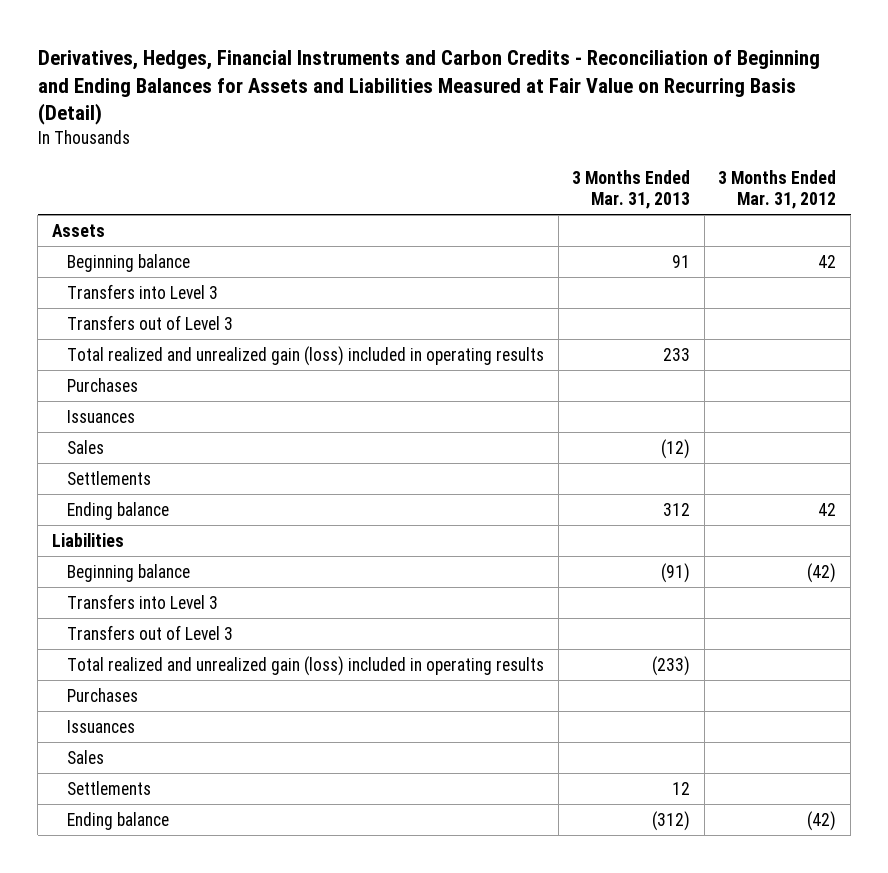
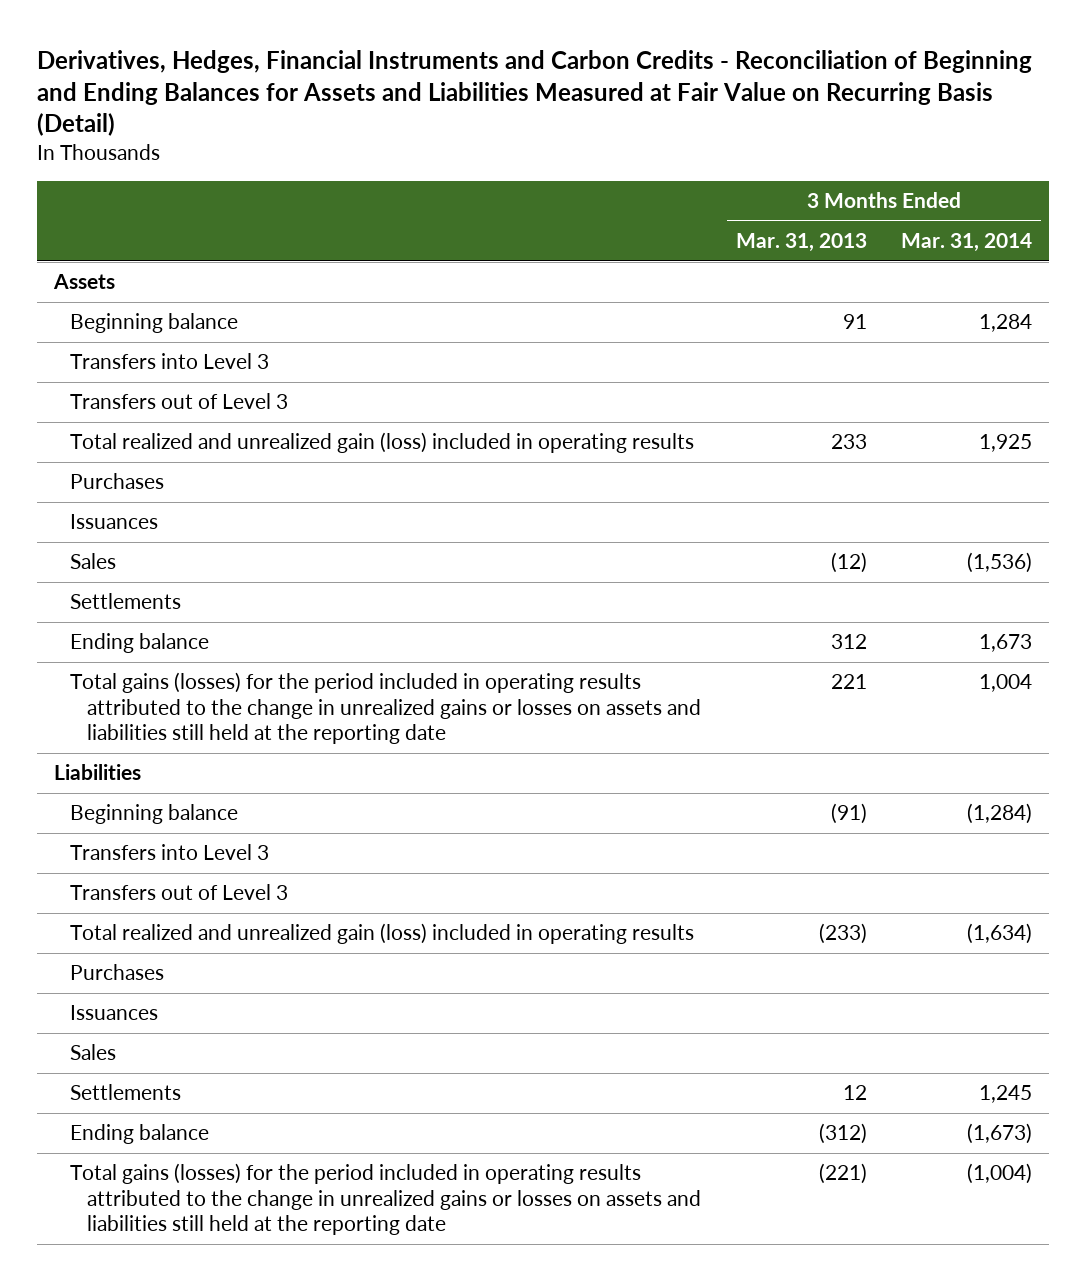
- | 3 Months Ended Mar. 31, 2013 | 3 Months Ended Mar. 31, 2012
+ | 3 Months Ended Mar. 31, 2013 | 3 Months Ended Mar. 31, 2014
+ Total gains (losses) for the period included in operating results attributed to the change in unrealized gains or losses on assets and liabilities still held at the reporting date | 221 | 1,004
+ Total gains (losses) for the period included in operating results attributed to the change in unrealized gains or losses on assets and liabilities still held at the reporting date | (221) | (1,004)

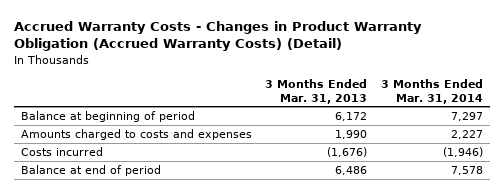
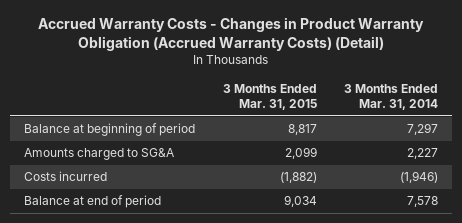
- | 3 Months Ended Mar. 31, 2013 | 3 Months Ended Mar. 31, 2014
+ | 3 Months Ended Mar. 31, 2015 | 3 Months Ended Mar. 31, 2014
- Amounts charged to costs and expenses | 1,990 | 2,227
+ Amounts charged to SG&A | 2,099 | 2,227

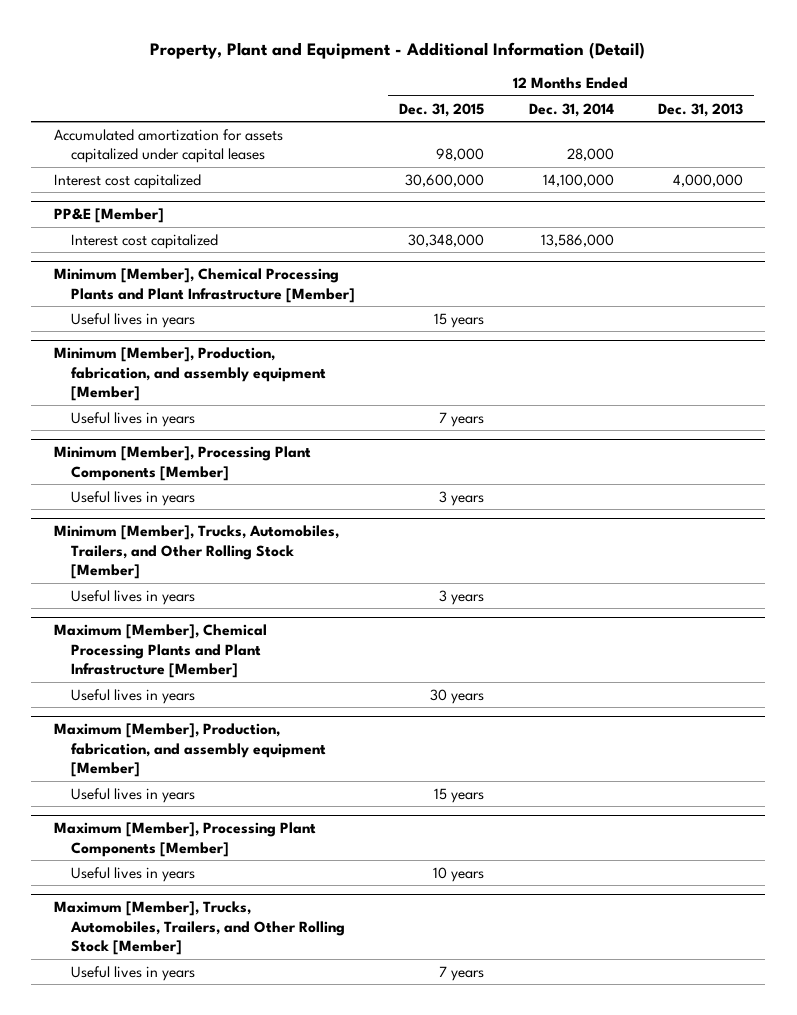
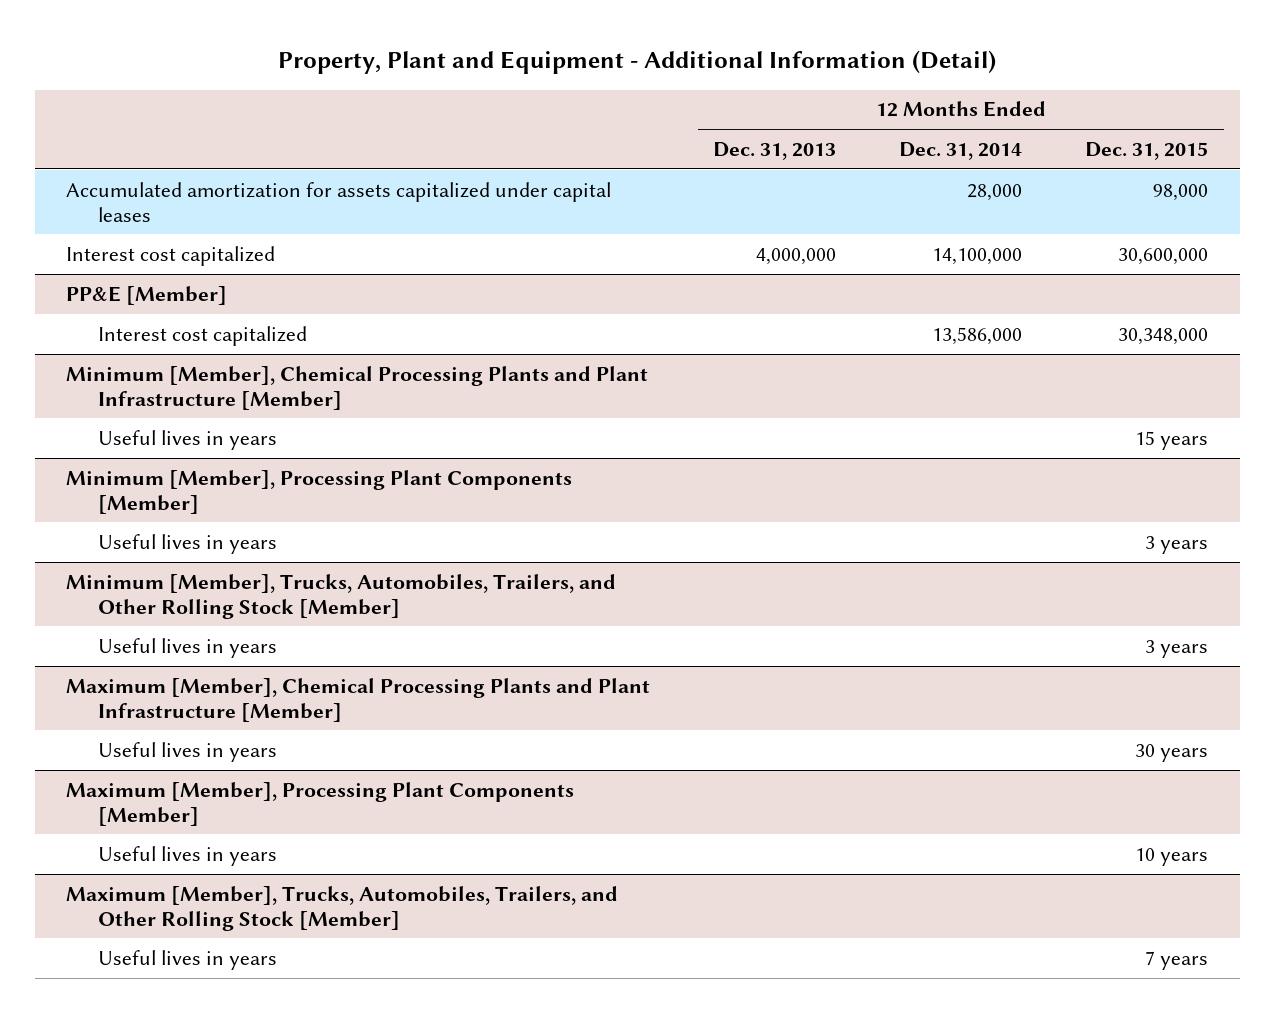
- | 12 Months Ended Dec. 31, 2015 | 12 Months Ended Dec. 31, 2014 | 12 Months Ended Dec. 31, 2013
+ | 12 Months Ended Dec. 31, 2013 | 12 Months Ended Dec. 31, 2014 | 12 Months Ended Dec. 31, 2015
- Minimum [Member], Production, fabrication, and assembly equipment [Member]
- Useful lives in years | 7 years | |
- Maximum [Member], Production, fabrication, and assembly equipment [Member]
- Useful lives in years | 15 years | |

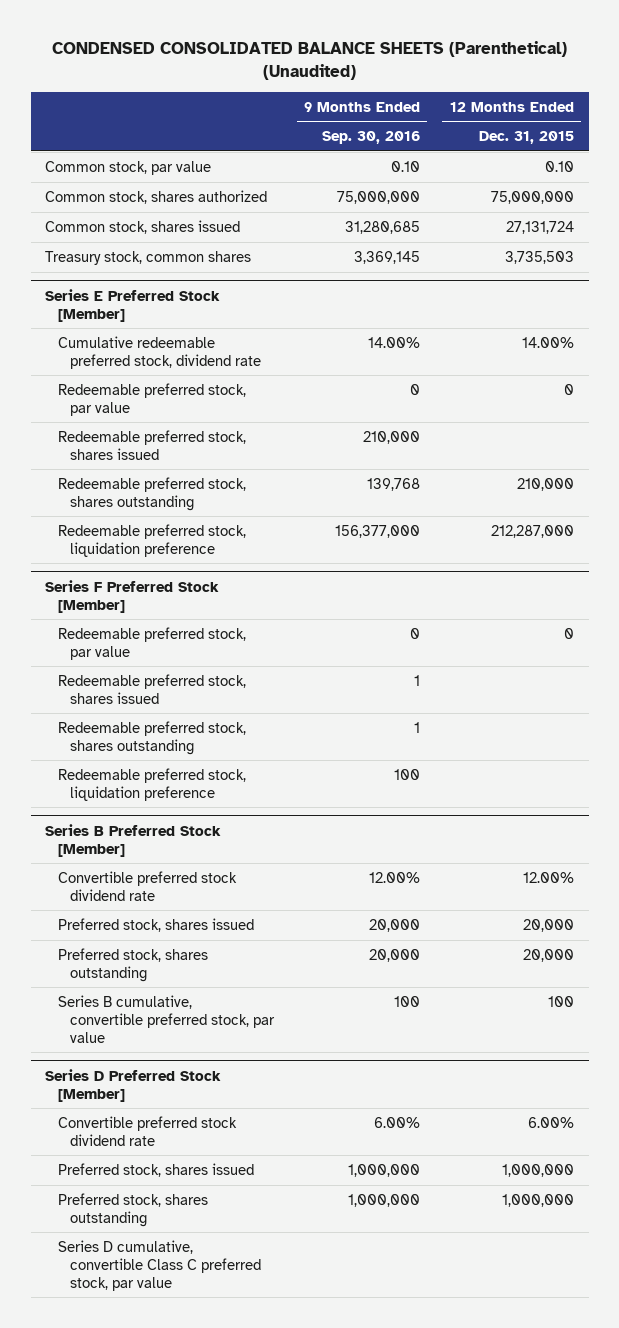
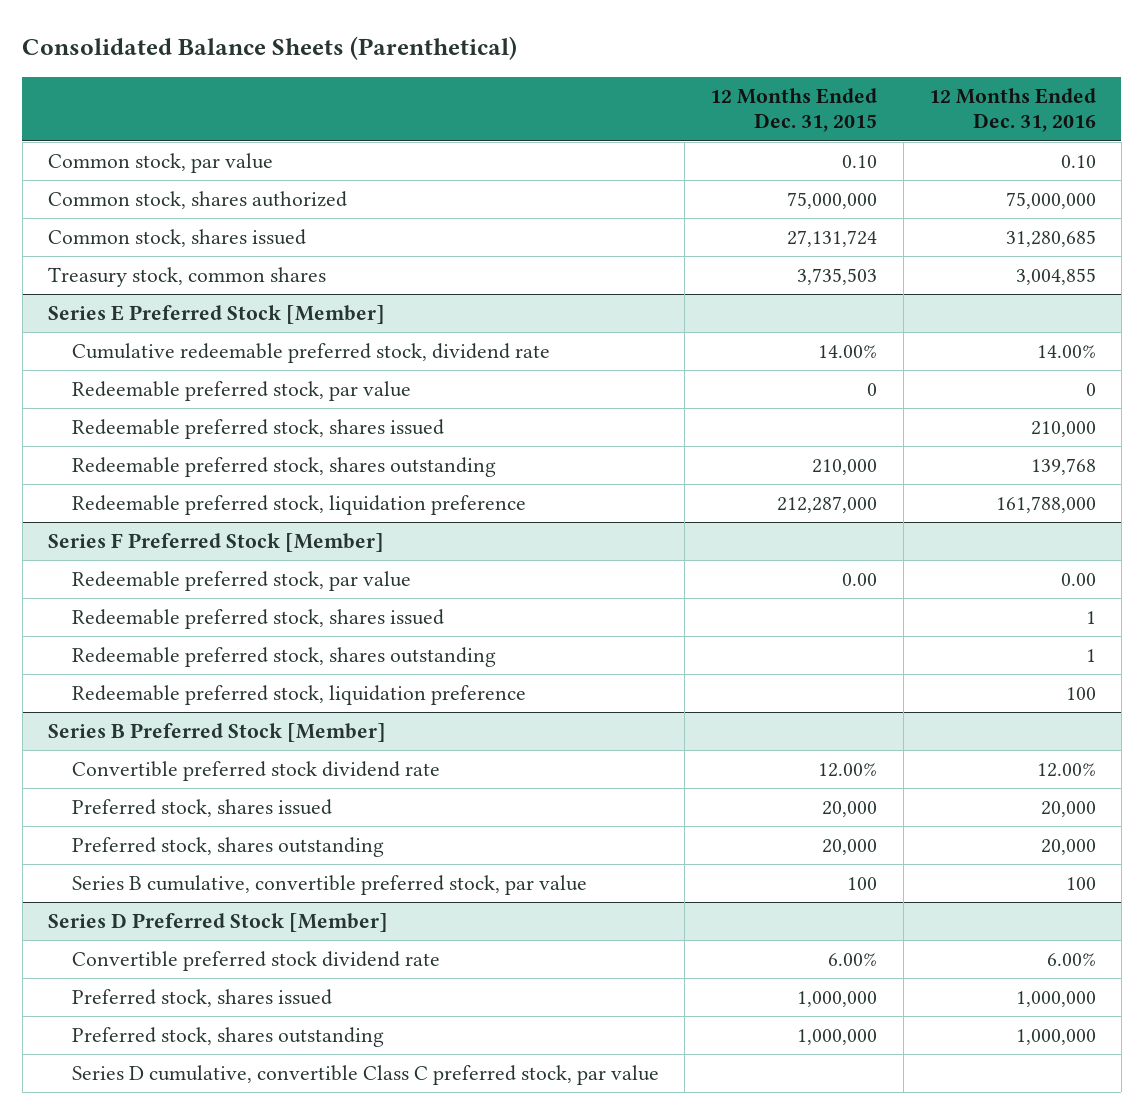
- CONDENSED CONSOLIDATED BALANCE SHEETS (Parenthetical) (Unaudited)
+ Consolidated Balance Sheets (Parenthetical)
- | 9 Months Ended Sep. 30, 2016 | 12 Months Ended Dec. 31, 2015
+ | 12 Months Ended Dec. 31, 2015 | 12 Months Ended Dec. 31, 2016
@ Series F Preferred Stock [Member]
- Redeemable preferred stock, par value | 0 | 0
+ Redeemable preferred stock, par value | 0.00 | 0.00

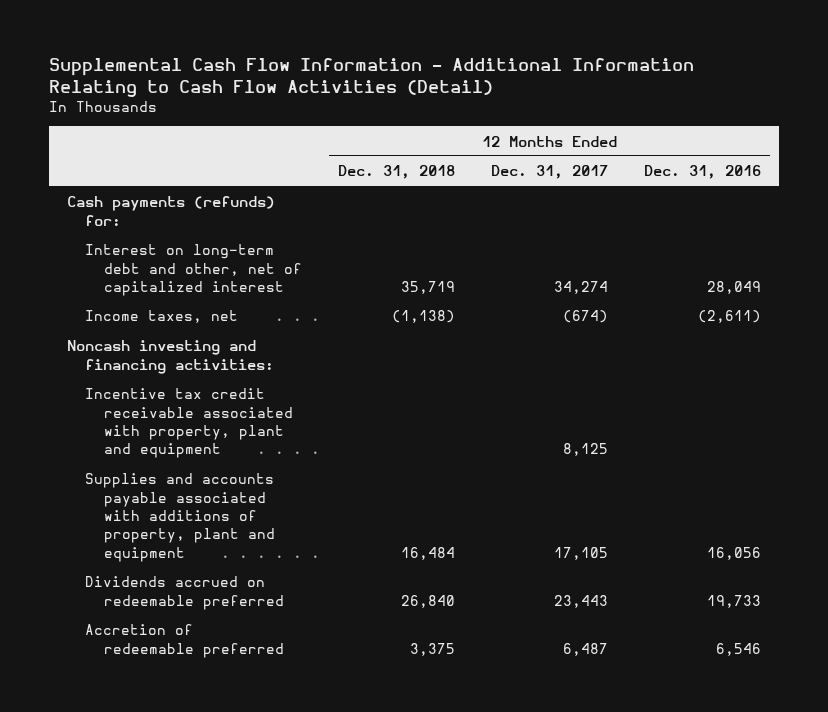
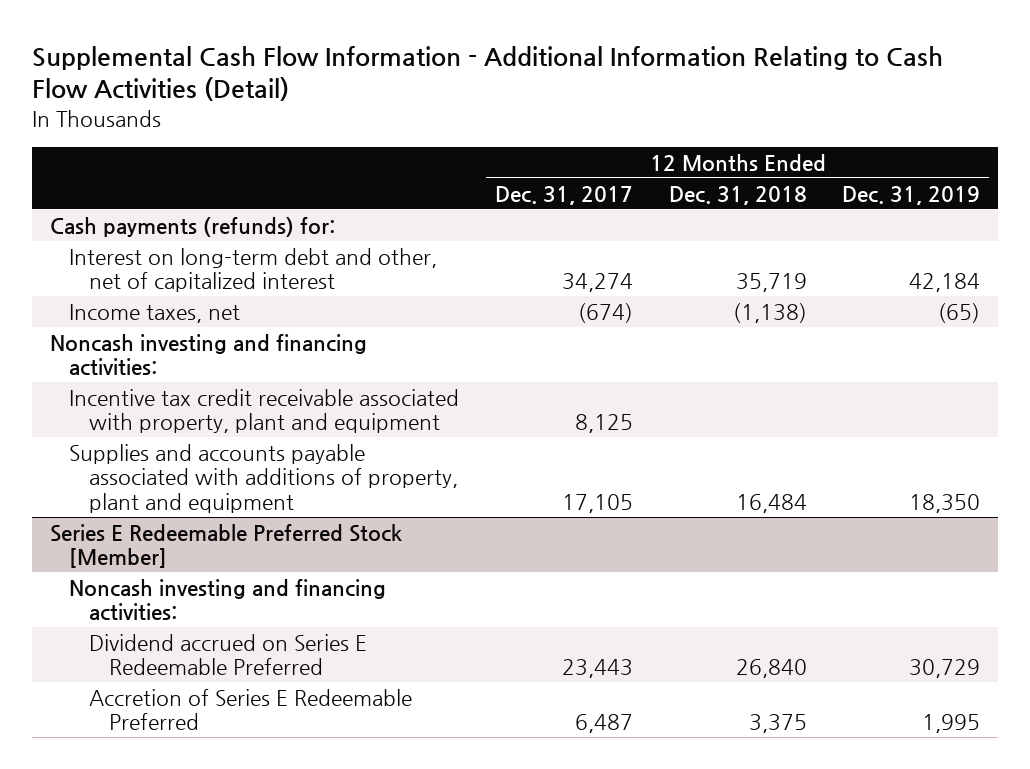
- | 12 Months Ended Dec. 31, 2018 | 12 Months Ended Dec. 31, 2017 | 12 Months Ended Dec. 31, 2016
+ | 12 Months Ended Dec. 31, 2017 | 12 Months Ended Dec. 31, 2018 | 12 Months Ended Dec. 31, 2019
- Dividends accrued on redeemable preferred | 26,840 | 23,443 | 19,733
- Accretion of redeemable preferred | 3,375 | 6,487 | 6,546
+ Series E Redeemable Preferred Stock [Member]
+ Noncash investing and financing activities:
+ Dividend accrued on Series E Redeemable Preferred | 23,443 | 26,840 | 30,729
+ Accretion of Series E Redeemable Preferred | 6,487 | 3,375 | 1,995

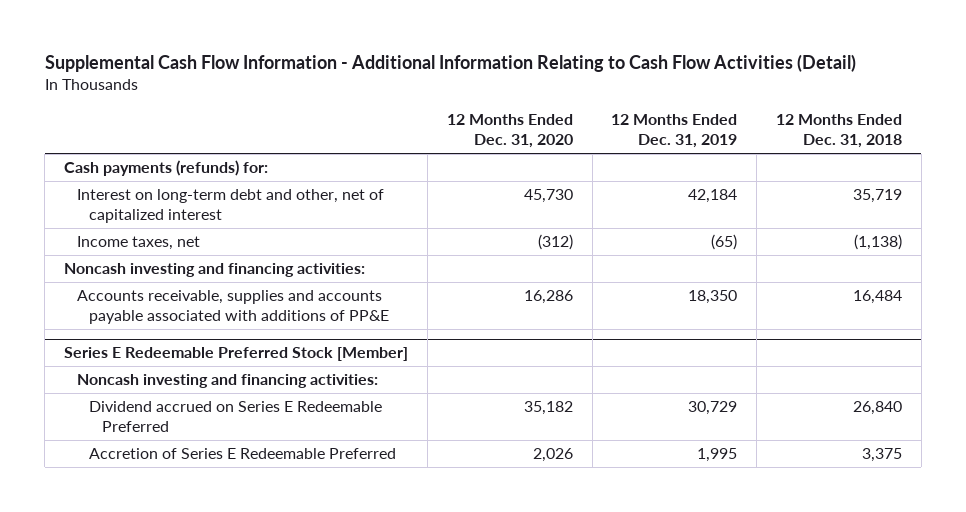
- | 12 Months Ended Dec. 31, 2017 | 12 Months Ended Dec. 31, 2018 | 12 Months Ended Dec. 31, 2019
+ | 12 Months Ended Dec. 31, 2020 | 12 Months Ended Dec. 31, 2019 | 12 Months Ended Dec. 31, 2018
- Incentive tax credit receivable associated with property, plant and equipment | 8,125 | |
- Supplies and accounts payable associated with additions of property, plant and equipment | 17,105 | 16,484 | 18,350
+ Accounts receivable, supplies and accounts payable associated with additions of PP&E | 16,286 | 18,350 | 16,484

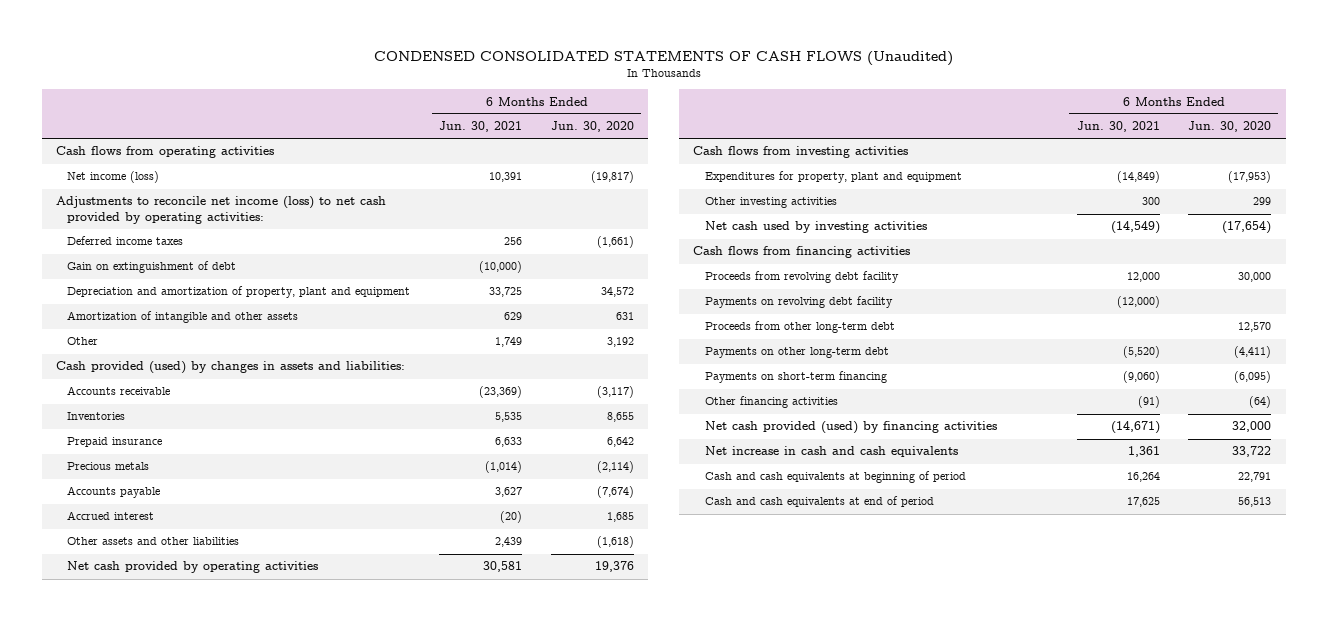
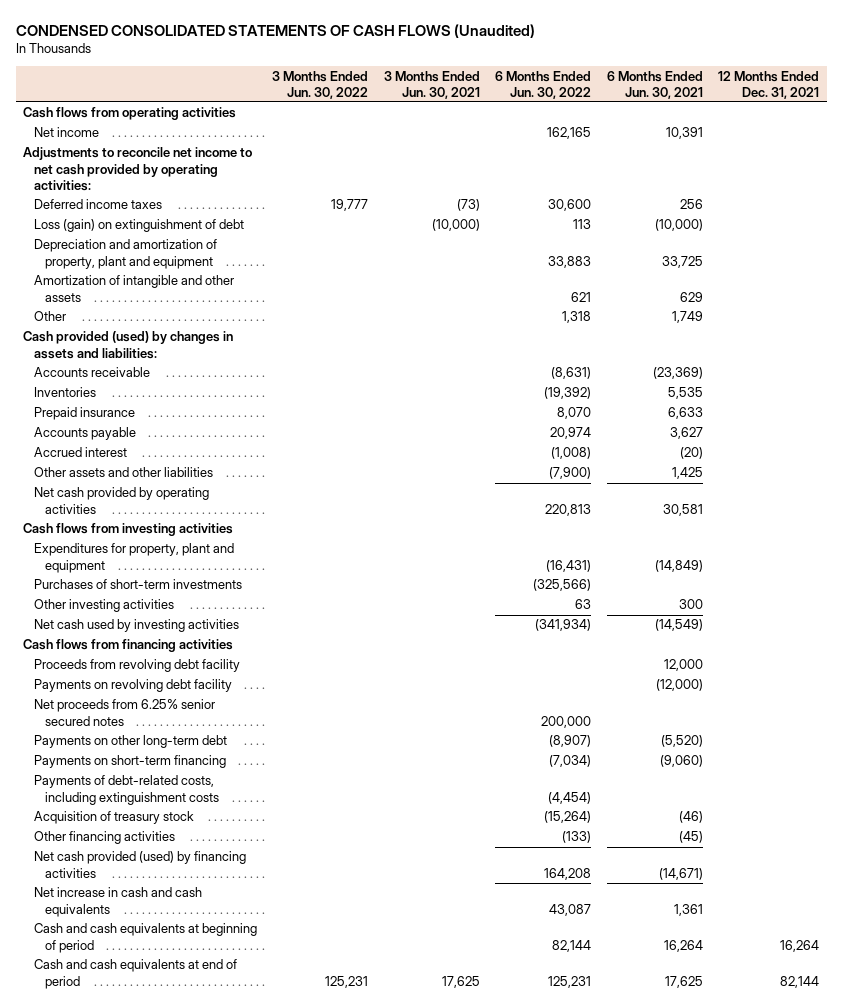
- | 6 Months Ended Jun. 30, 2021 | 6 Months Ended Jun. 30, 2020
+ | 3 Months Ended Jun. 30, 2022 | 3 Months Ended Jun. 30, 2021 | 6 Months Ended Jun. 30, 2022 | 6 Months Ended Jun. 30, 2021 | 12 Months Ended Dec. 31, 2021
- Net income (loss) | 10,391 | (19,817)
- Adjustments to reconcile net income (loss) to net cash provided by operating activities:
+ Net income | | | 162,165 | 10,391 |
+ Adjustments to reconcile net income to net cash provided by operating activities:
- Gain on extinguishment of debt | (10,000) |
+ Loss (gain) on extinguishment of debt | | (10,000) | 113 | (10,000) |
- Precious metals | (1,014) | (2,114)
- Other assets and other liabilities | 2,439 | (1,618)
+ Other assets and other liabilities | | | (7,900) | 1,425 |
+ Purchases of short-term investments | | | (325,566) | |
- Proceeds from other long-term debt | | 12,570
+ Net proceeds from 6.25% senior secured notes | | | 200,000 | |
- Other financing activities | (91) | (64)
+ Payments of debt-related costs, including extinguishment costs | | | (4,454) | |
+ Acquisition of treasury stock | | | (15,264) | (46) |
+ Other financing activities | | | (133) | (45) |

